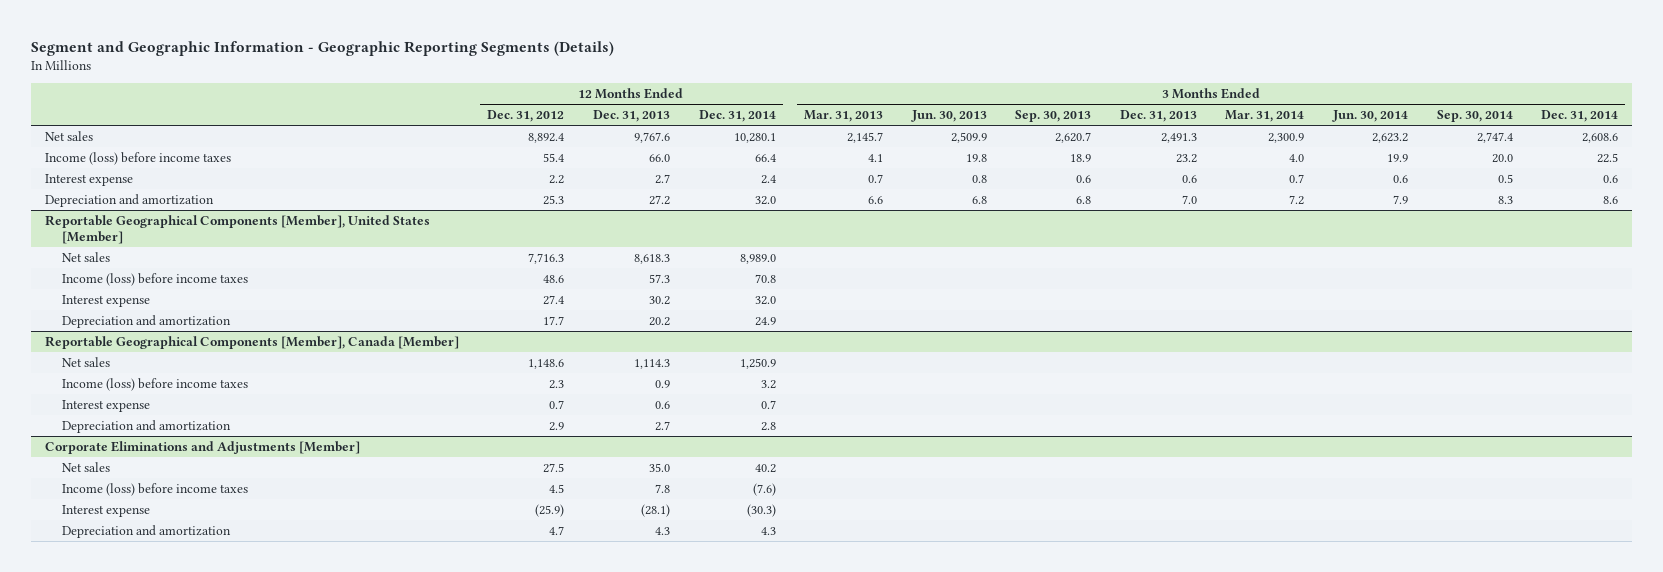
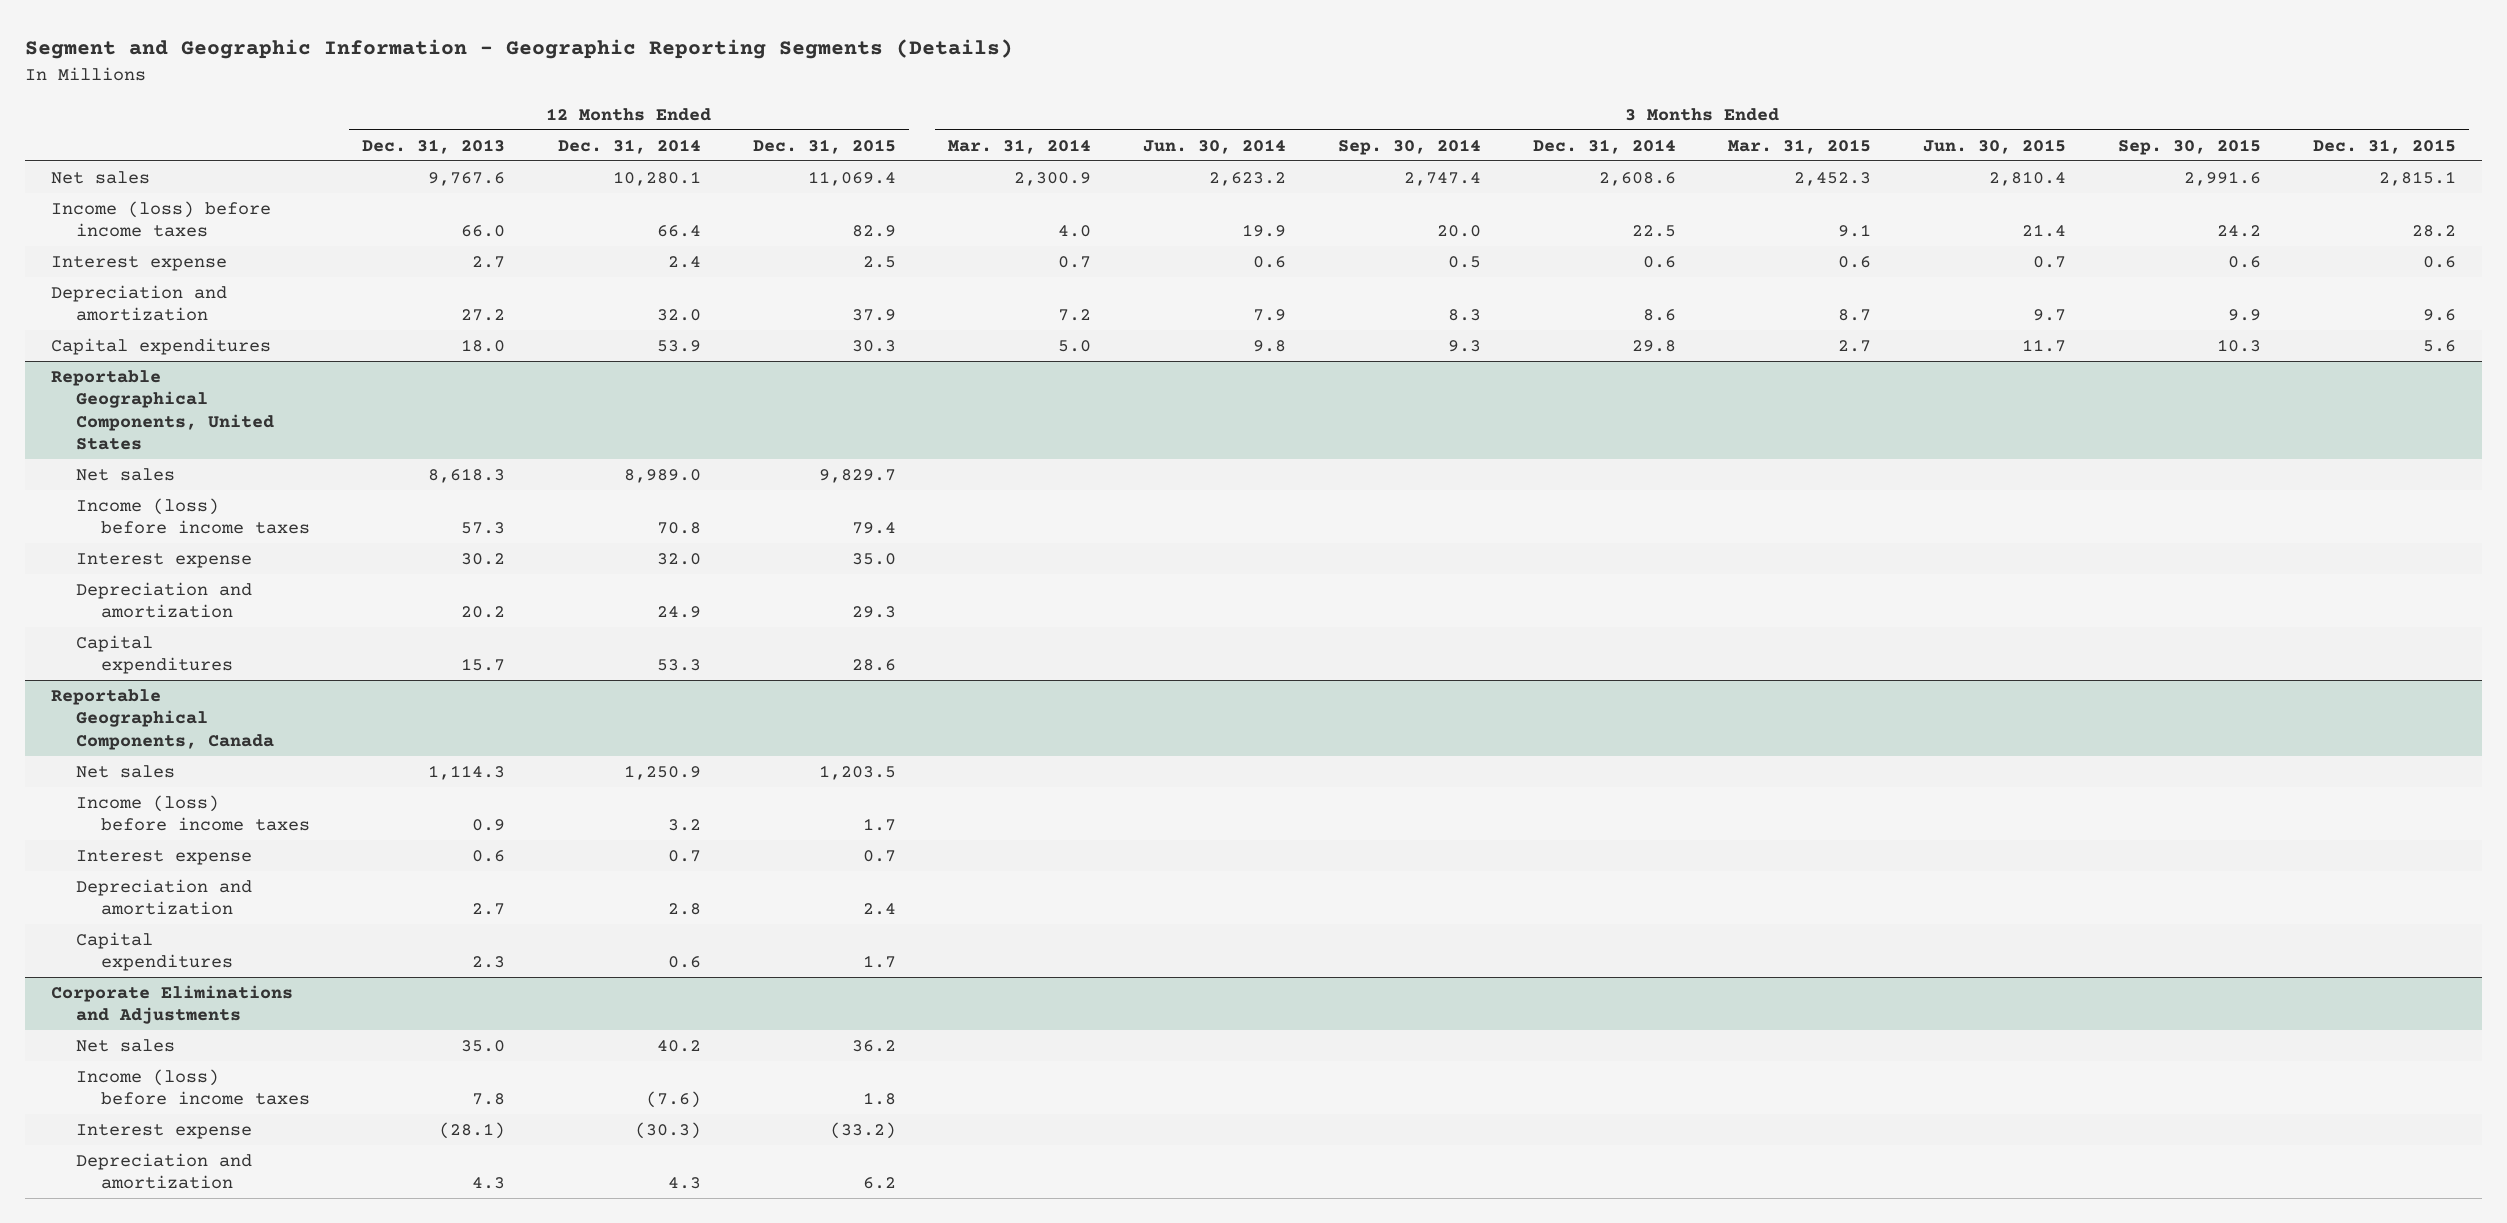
- | 12 Months Ended Dec. 31, 2012 | 12 Months Ended Dec. 31, 2013 | 12 Months Ended Dec. 31, 2014 | 3 Months Ended Mar. 31, 2013 | 3 Months Ended Jun. 30, 2013 | 3 Months Ended Sep. 30, 2013 | 3 Months Ended Dec. 31, 2013 | 3 Months Ended Mar. 31, 2014 | 3 Months Ended Jun. 30, 2014 | 3 Months Ended Sep. 30, 2014 | 3 Months Ended Dec. 31, 2014
+ | 12 Months Ended Dec. 31, 2013 | 12 Months Ended Dec. 31, 2014 | 12 Months Ended Dec. 31, 2015 | 3 Months Ended Mar. 31, 2014 | 3 Months Ended Jun. 30, 2014 | 3 Months Ended Sep. 30, 2014 | 3 Months Ended Dec. 31, 2014 | 3 Months Ended Mar. 31, 2015 | 3 Months Ended Jun. 30, 2015 | 3 Months Ended Sep. 30, 2015 | 3 Months Ended Dec. 31, 2015
- Reportable Geographical Components [Member], United States [Member]
+ Capital expenditures | 18.0 | 53.9 | 30.3 | 5.0 | 9.8 | 9.3 | 29.8 | 2.7 | 11.7 | 10.3 | 5.6
+ Reportable Geographical Components, United States
- Reportable Geographical Components [Member], Canada [Member]
+ Capital expenditures | 15.7 | 53.3 | 28.6 | | | | | | | |
+ Reportable Geographical Components, Canada
- Corporate Eliminations and Adjustments [Member]
+ Capital expenditures | 2.3 | 0.6 | 1.7 | | | | | | | |
+ Corporate Eliminations and Adjustments

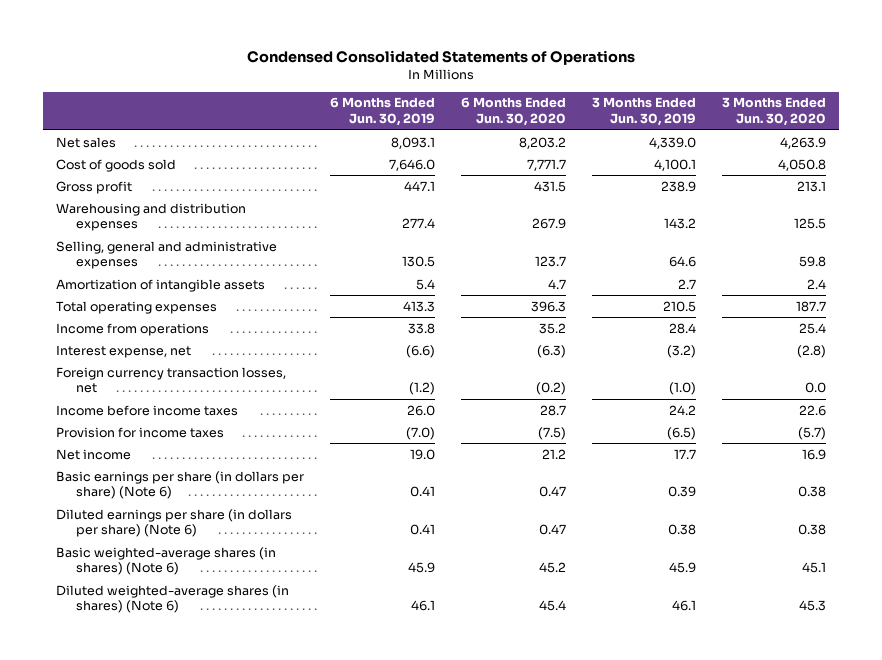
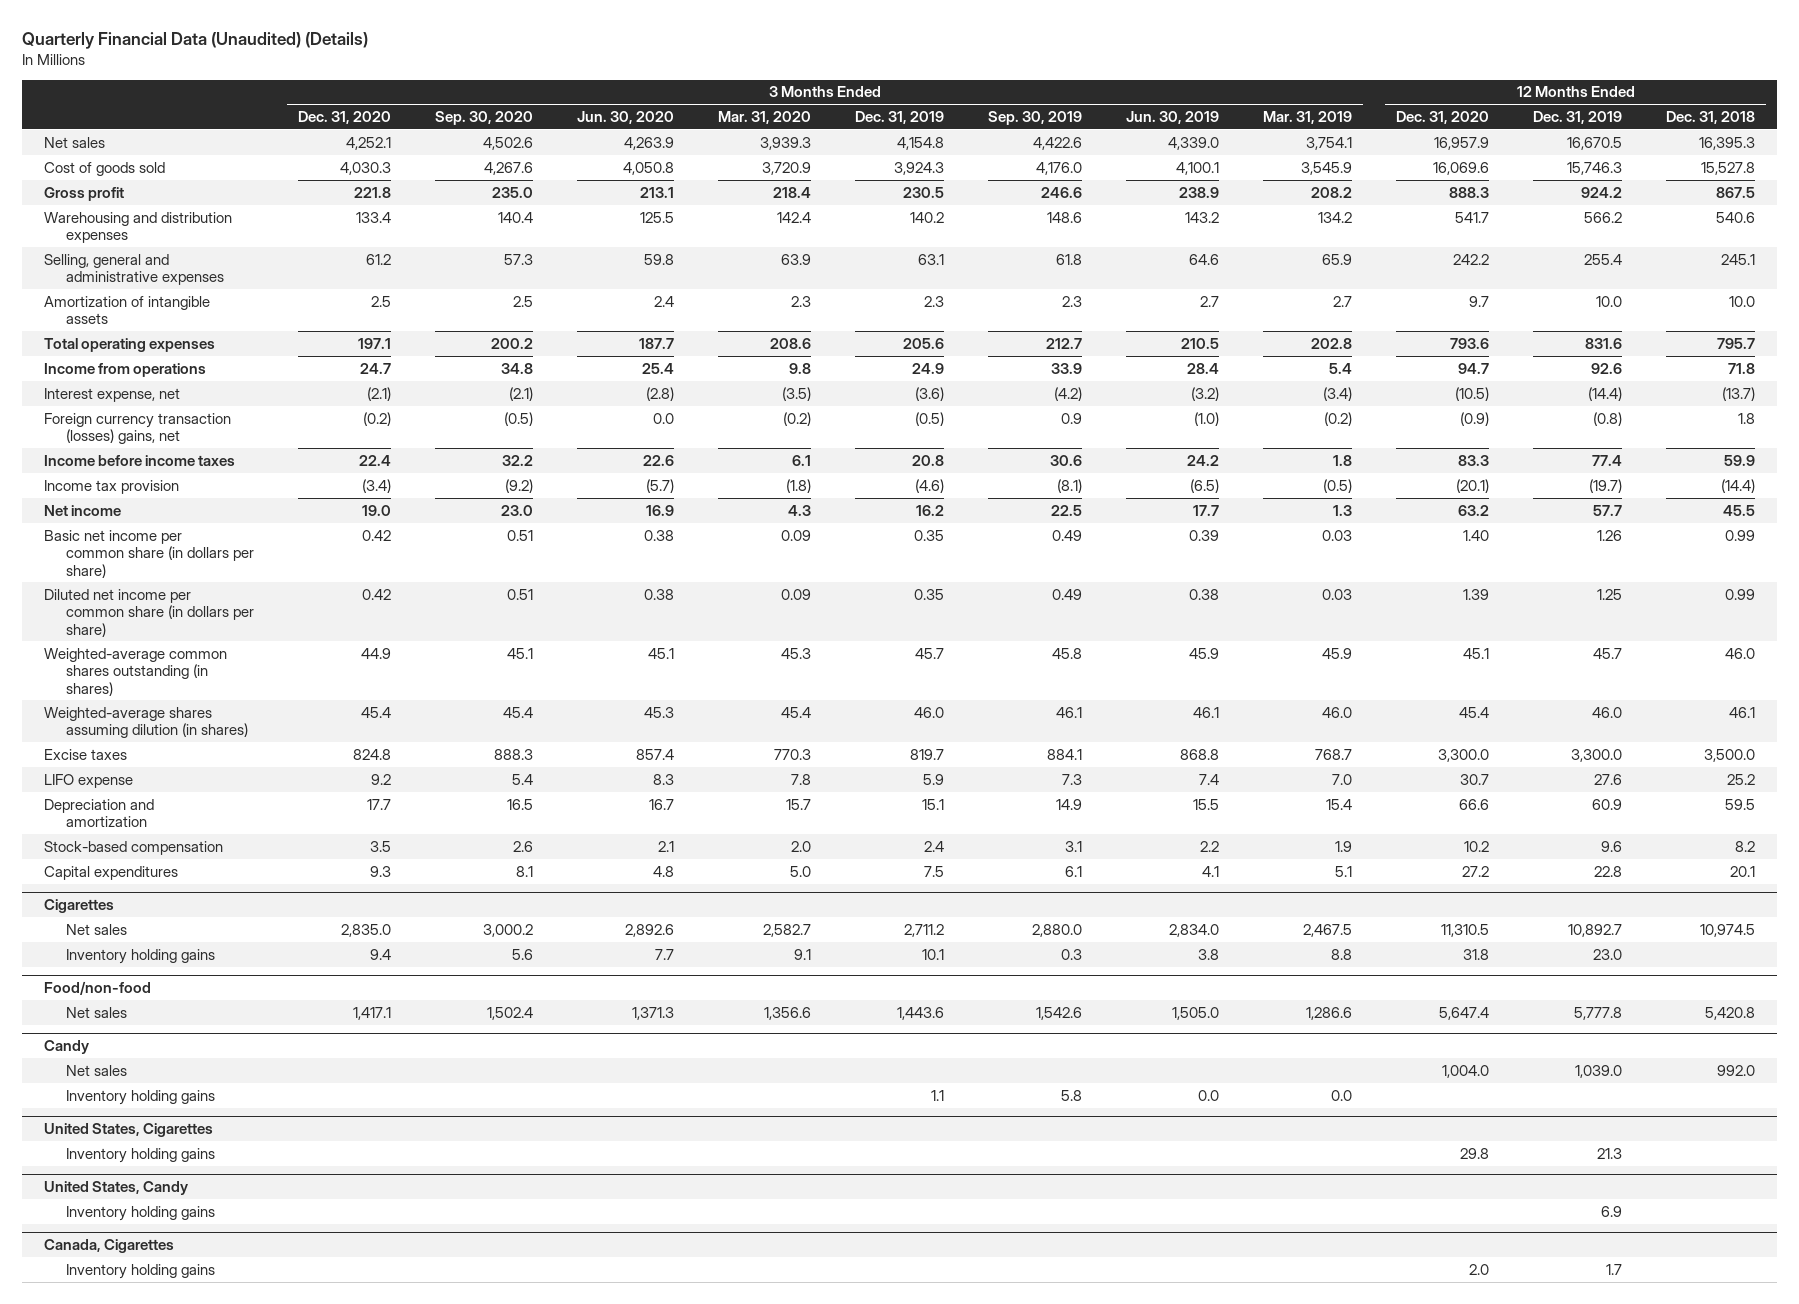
- Condensed Consolidated Statements of Operations
+ Quarterly Financial Data (Unaudited) (Details)
- | 6 Months Ended Jun. 30, 2019 | 6 Months Ended Jun. 30, 2020 | 3 Months Ended Jun. 30, 2019 | 3 Months Ended Jun. 30, 2020
+ | 3 Months Ended Dec. 31, 2020 | 3 Months Ended Sep. 30, 2020 | 3 Months Ended Jun. 30, 2020 | 3 Months Ended Mar. 31, 2020 | 3 Months Ended Dec. 31, 2019 | 3 Months Ended Sep. 30, 2019 | 3 Months Ended Jun. 30, 2019 | 3 Months Ended Mar. 31, 2019 | 12 Months Ended Dec. 31, 2020 | 12 Months Ended Dec. 31, 2019 | 12 Months Ended Dec. 31, 2018
- Foreign currency transaction losses, net | (1.2) | (0.2) | (1.0) | 0.0
+ Foreign currency transaction (losses) gains, net | (0.2) | (0.5) | 0.0 | (0.2) | (0.5) | 0.9 | (1.0) | (0.2) | (0.9) | (0.8) | 1.8
- Provision for income taxes | (7.0) | (7.5) | (6.5) | (5.7)
+ Income tax provision | (3.4) | (9.2) | (5.7) | (1.8) | (4.6) | (8.1) | (6.5) | (0.5) | (20.1) | (19.7) | (14.4)
- Basic earnings per share (in dollars per share) (Note 6) | 0.41 | 0.47 | 0.39 | 0.38
- Diluted earnings per share (in dollars per share) (Note 6) | 0.41 | 0.47 | 0.38 | 0.38
- Basic weighted-average shares (in shares) (Note 6) | 45.9 | 45.2 | 45.9 | 45.1
- Diluted weighted-average shares (in shares) (Note 6) | 46.1 | 45.4 | 46.1 | 45.3
+ Basic net income per common share (in dollars per share) | 0.42 | 0.51 | 0.38 | 0.09 | 0.35 | 0.49 | 0.39 | 0.03 | 1.40 | 1.26 | 0.99
+ Diluted net income per common share (in dollars per share) | 0.42 | 0.51 | 0.38 | 0.09 | 0.35 | 0.49 | 0.38 | 0.03 | 1.39 | 1.25 | 0.99
+ Weighted-average common shares outstanding (in shares) | 44.9 | 45.1 | 45.1 | 45.3 | 45.7 | 45.8 | 45.9 | 45.9 | 45.1 | 45.7 | 46.0
+ Weighted-average shares assuming dilution (in shares) | 45.4 | 45.4 | 45.3 | 45.4 | 46.0 | 46.1 | 46.1 | 46.0 | 45.4 | 46.0 | 46.1
+ Excise taxes | 824.8 | 888.3 | 857.4 | 770.3 | 819.7 | 884.1 | 868.8 | 768.7 | 3,300.0 | 3,300.0 | 3,500.0
+ LIFO expense | 9.2 | 5.4 | 8.3 | 7.8 | 5.9 | 7.3 | 7.4 | 7.0 | 30.7 | 27.6 | 25.2
+ Depreciation and amortization | 17.7 | 16.5 | 16.7 | 15.7 | 15.1 | 14.9 | 15.5 | 15.4 | 66.6 | 60.9 | 59.5
+ Stock-based compensation | 3.5 | 2.6 | 2.1 | 2.0 | 2.4 | 3.1 | 2.2 | 1.9 | 10.2 | 9.6 | 8.2
+ Capital expenditures | 9.3 | 8.1 | 4.8 | 5.0 | 7.5 | 6.1 | 4.1 | 5.1 | 27.2 | 22.8 | 20.1
+ Cigarettes
+ Net sales | 2,835.0 | 3,000.2 | 2,892.6 | 2,582.7 | 2,711.2 | 2,880.0 | 2,834.0 | 2,467.5 | 11,310.5 | 10,892.7 | 10,974.5
+ Inventory holding gains | 9.4 | 5.6 | 7.7 | 9.1 | 10.1 | 0.3 | 3.8 | 8.8 | 31.8 | 23.0 |
+ Food/non-food
+ Net sales | 1,417.1 | 1,502.4 | 1,371.3 | 1,356.6 | 1,443.6 | 1,542.6 | 1,505.0 | 1,286.6 | 5,647.4 | 5,777.8 | 5,420.8
+ Candy
+ Net sales | | | | | | | | | 1,004.0 | 1,039.0 | 992.0
+ Inventory holding gains | | | | | 1.1 | 5.8 | 0.0 | 0.0 | | |
+ United States, Cigarettes
+ Inventory holding gains | | | | | | | | | 29.8 | 21.3 |
+ United States, Candy
+ Inventory holding gains | | | | | | | | | | 6.9 |
+ Canada, Cigarettes
+ Inventory holding gains | | | | | | | | | 2.0 | 1.7 |

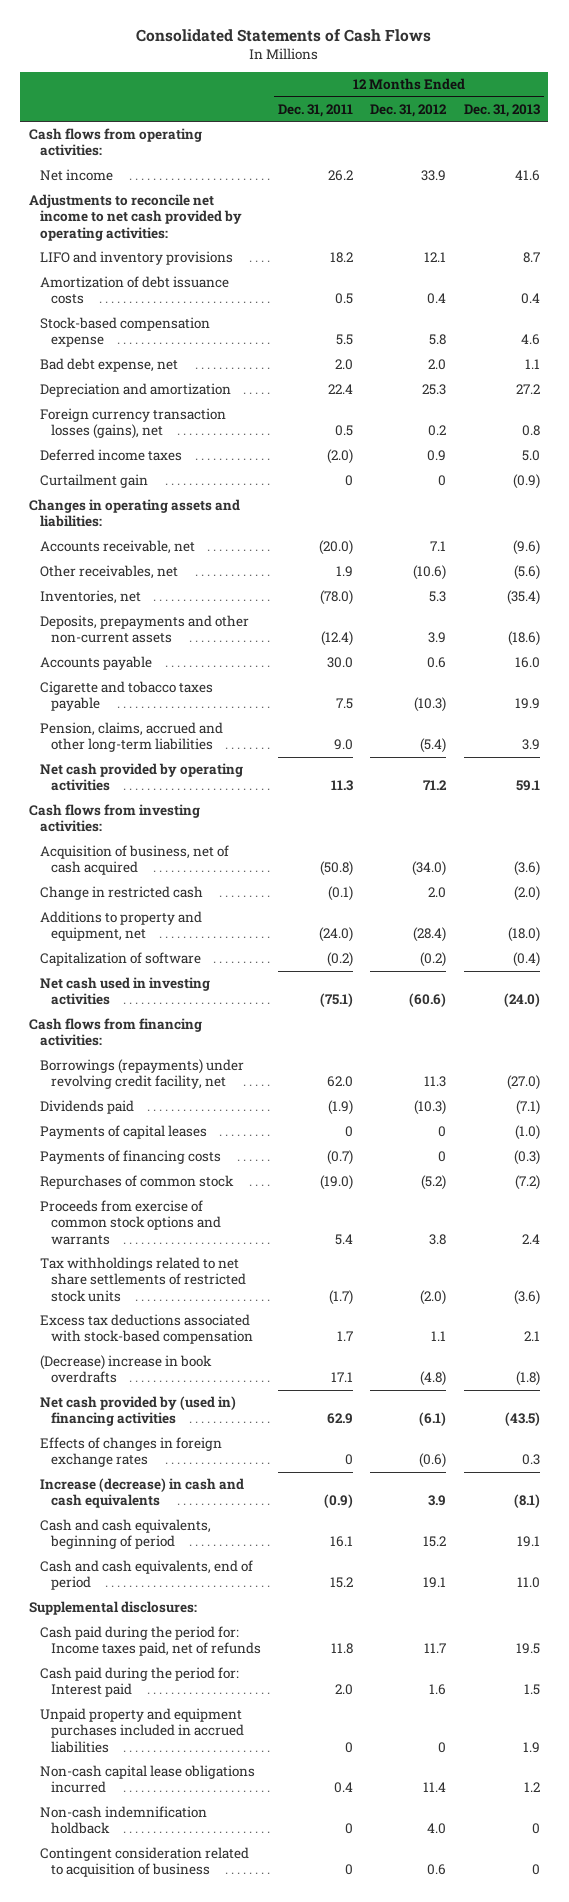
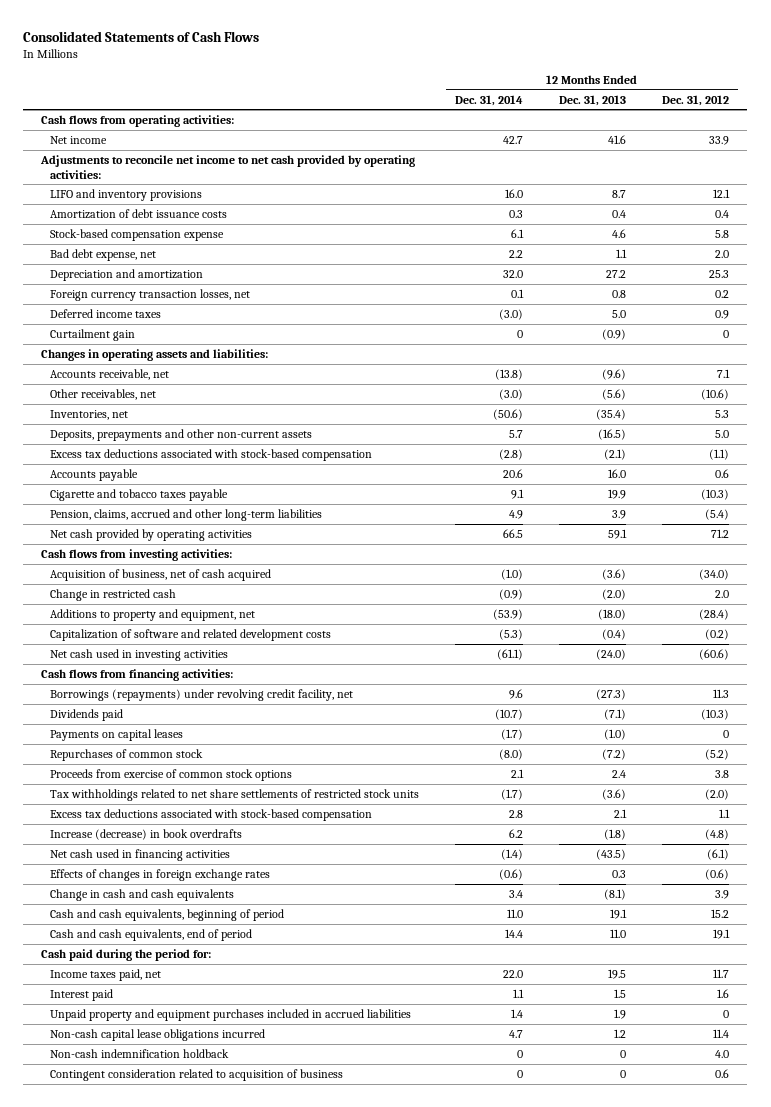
- | 12 Months Ended Dec. 31, 2011 | 12 Months Ended Dec. 31, 2012 | 12 Months Ended Dec. 31, 2013
+ | 12 Months Ended Dec. 31, 2014 | 12 Months Ended Dec. 31, 2013 | 12 Months Ended Dec. 31, 2012
- Foreign currency transaction losses (gains), net | 0.5 | 0.2 | 0.8
+ Foreign currency transaction losses, net | 0.1 | 0.8 | 0.2
- Deposits, prepayments and other non-current assets | (12.4) | 3.9 | (18.6)
+ Deposits, prepayments and other non-current assets | 5.7 | (16.5) | 5.0
+ Excess tax deductions associated with stock-based compensation | (2.8) | (2.1) | (1.1)
- Capitalization of software | (0.2) | (0.2) | (0.4)
+ Capitalization of software and related development costs | (5.3) | (0.4) | (0.2)
- Borrowings (repayments) under revolving credit facility, net | 62.0 | 11.3 | (27.0)
+ Borrowings (repayments) under revolving credit facility, net | 9.6 | (27.3) | 11.3
- Payments of capital leases | 0 | 0 | (1.0)
- Payments of financing costs | (0.7) | 0 | (0.3)
+ Payments on capital leases | (1.7) | (1.0) | 0
- Proceeds from exercise of common stock options and warrants | 5.4 | 3.8 | 2.4
+ Proceeds from exercise of common stock options | 2.1 | 2.4 | 3.8
- (Decrease) increase in book overdrafts | 17.1 | (4.8) | (1.8)
- Net cash provided by (used in) financing activities | 62.9 | (6.1) | (43.5)
+ Increase (decrease) in book overdrafts | 6.2 | (1.8) | (4.8)
+ Net cash used in financing activities | (1.4) | (43.5) | (6.1)
- Increase (decrease) in cash and cash equivalents | (0.9) | 3.9 | (8.1)
+ Change in cash and cash equivalents | 3.4 | (8.1) | 3.9
- Supplemental disclosures:
- Cash paid during the period for: Income taxes paid, net of refunds | 11.8 | 11.7 | 19.5
- Cash paid during the period for: Interest paid | 2.0 | 1.6 | 1.5
+ Cash paid during the period for:
+ Income taxes paid, net | 22.0 | 19.5 | 11.7
+ Interest paid | 1.1 | 1.5 | 1.6

